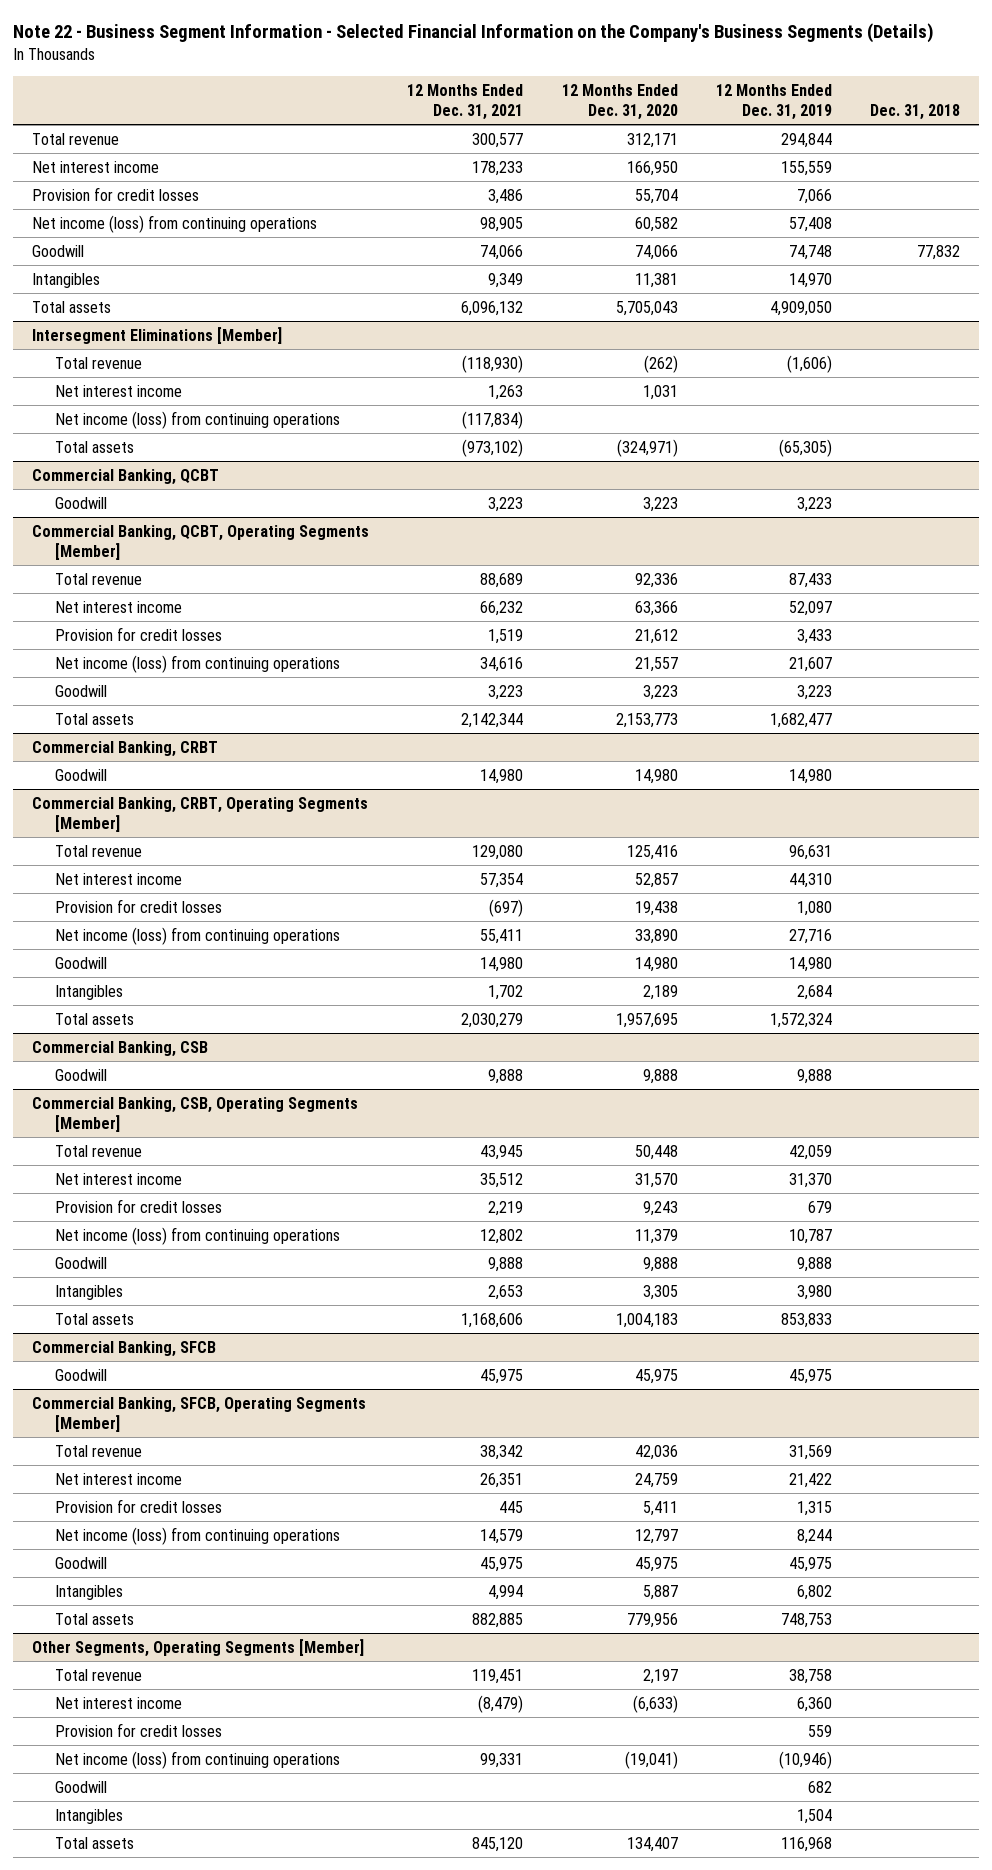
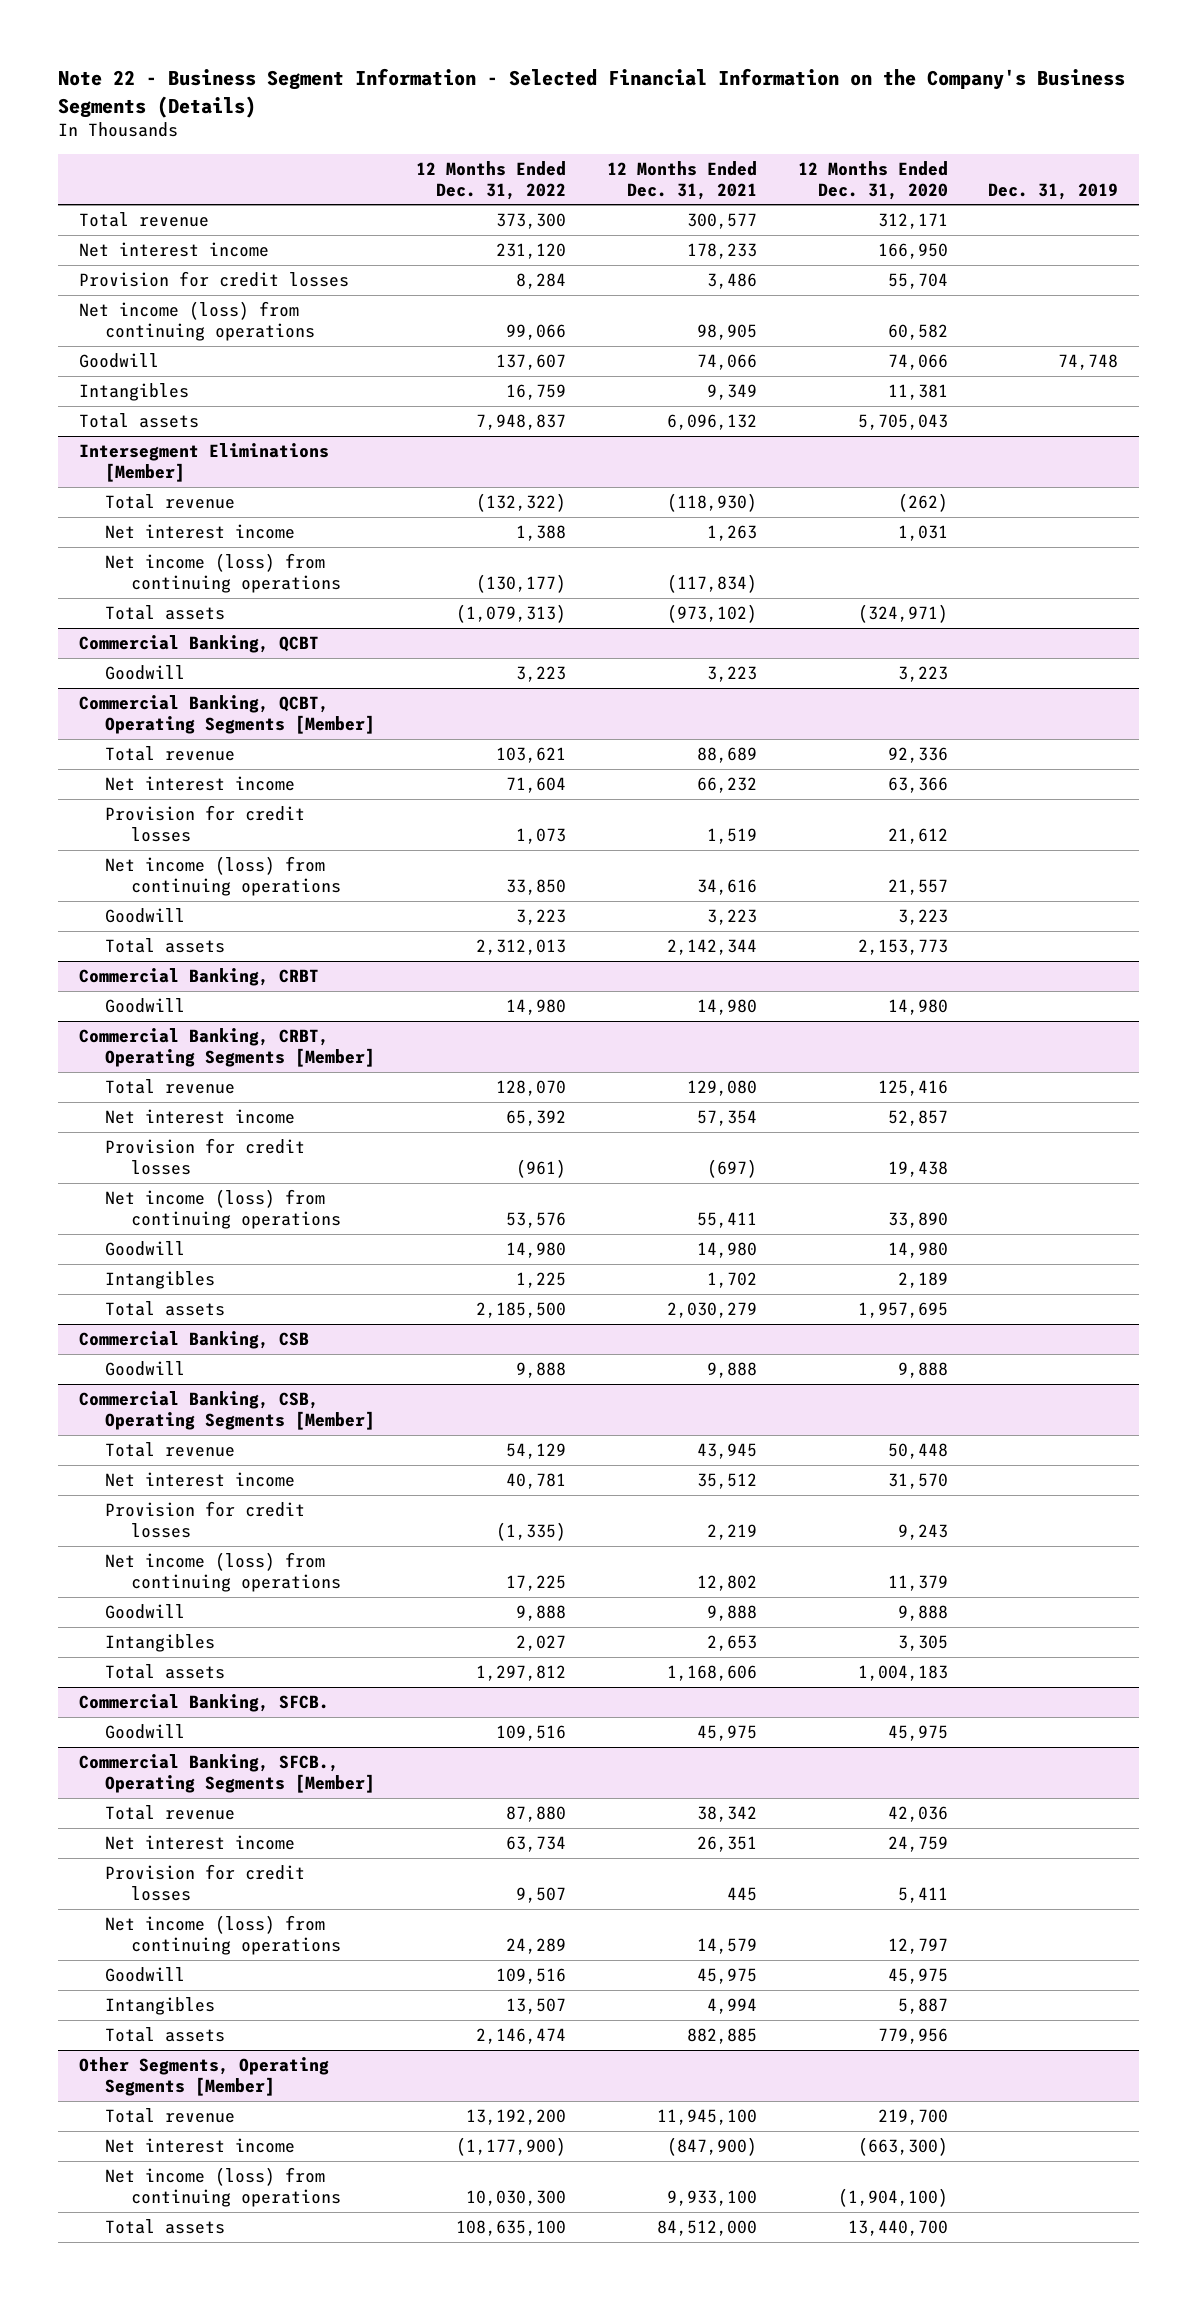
- | 12 Months Ended Dec. 31, 2021 | 12 Months Ended Dec. 31, 2020 | 12 Months Ended Dec. 31, 2019 | Dec. 31, 2018
+ | 12 Months Ended Dec. 31, 2022 | 12 Months Ended Dec. 31, 2021 | 12 Months Ended Dec. 31, 2020 | Dec. 31, 2019
- Commercial Banking, SFCB
+ Commercial Banking, SFCB.
- Commercial Banking, SFCB, Operating Segments [Member]
+ Commercial Banking, SFCB., Operating Segments [Member]
@ Other Segments, Operating Segments [Member]
- Total revenue | 119,451 | 2,197 | 38,758 |
- Net interest income | (8,479) | (6,633) | 6,360 |
- Provision for credit losses | | | 559 |
- Net income (loss) from continuing operations | 99,331 | (19,041) | (10,946) |
- Goodwill | | | 682 |
- Intangibles | | | 1,504 |
- Total assets | 845,120 | 134,407 | 116,968 |
+ Total revenue | 13,192,200 | 11,945,100 | 219,700 |
+ Net interest income | (1,177,900) | (847,900) | (663,300) |
+ Net income (loss) from continuing operations | 10,030,300 | 9,933,100 | (1,904,100) |
+ Total assets | 108,635,100 | 84,512,000 | 13,440,700 |

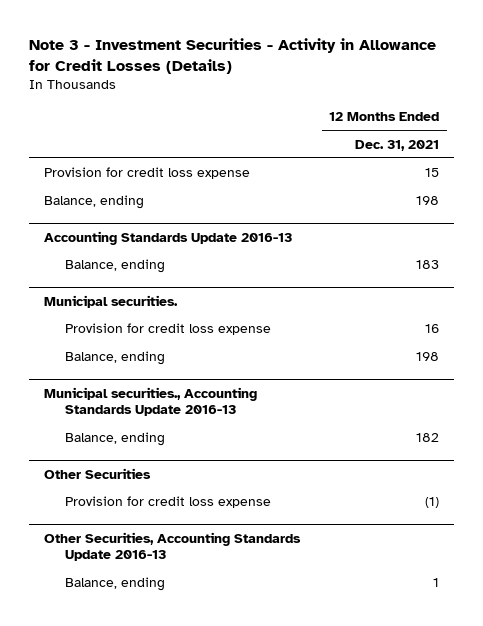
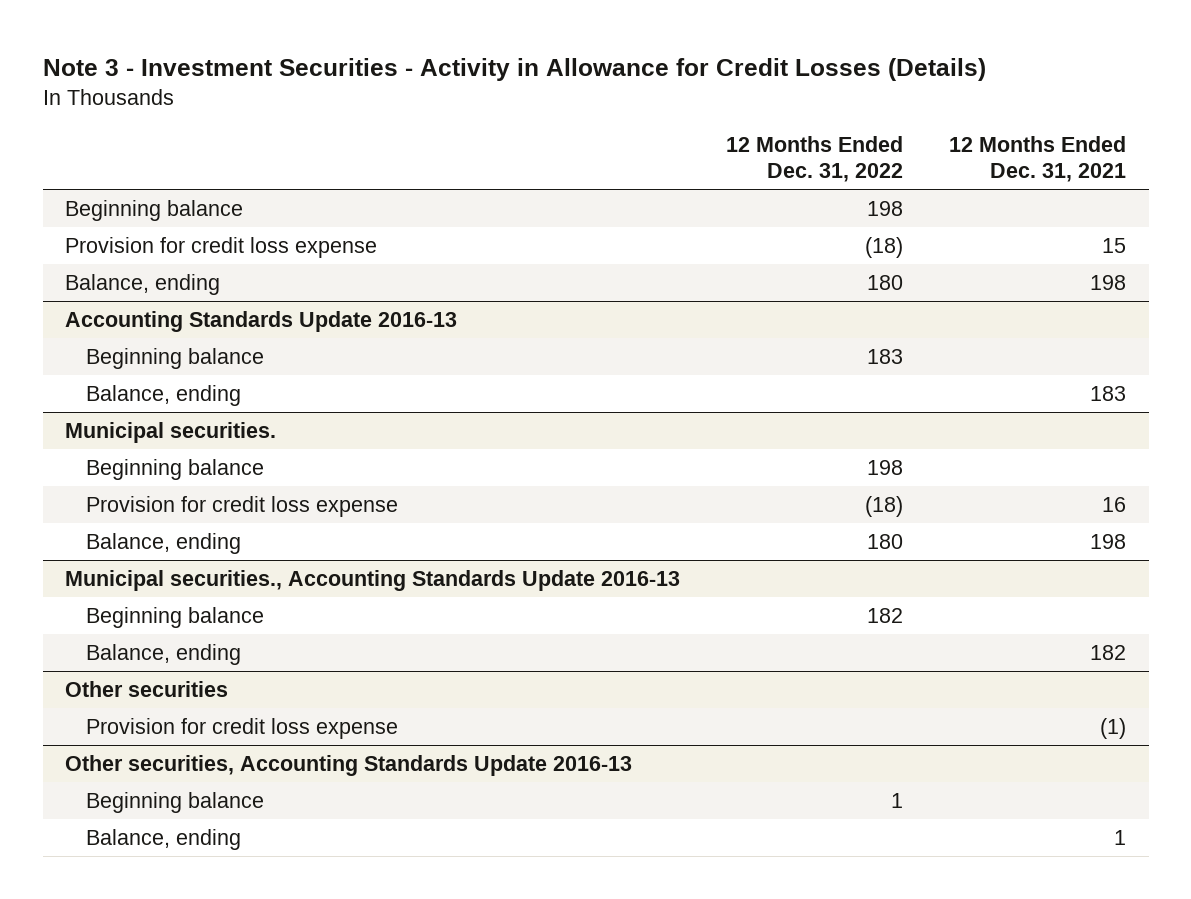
- | 12 Months Ended Dec. 31, 2021
+ | 12 Months Ended Dec. 31, 2022 | 12 Months Ended Dec. 31, 2021
+ Beginning balance | 198 |
@ Accounting Standards Update 2016-13
+ Beginning balance | 183 |
@ Municipal securities.
+ Beginning balance | 198 |
@ Municipal securities., Accounting Standards Update 2016-13
+ Beginning balance | 182 |
- Other Securities
+ Other securities
- Other Securities, Accounting Standards Update 2016-13
+ Other securities, Accounting Standards Update 2016-13
+ Beginning balance | 1 |

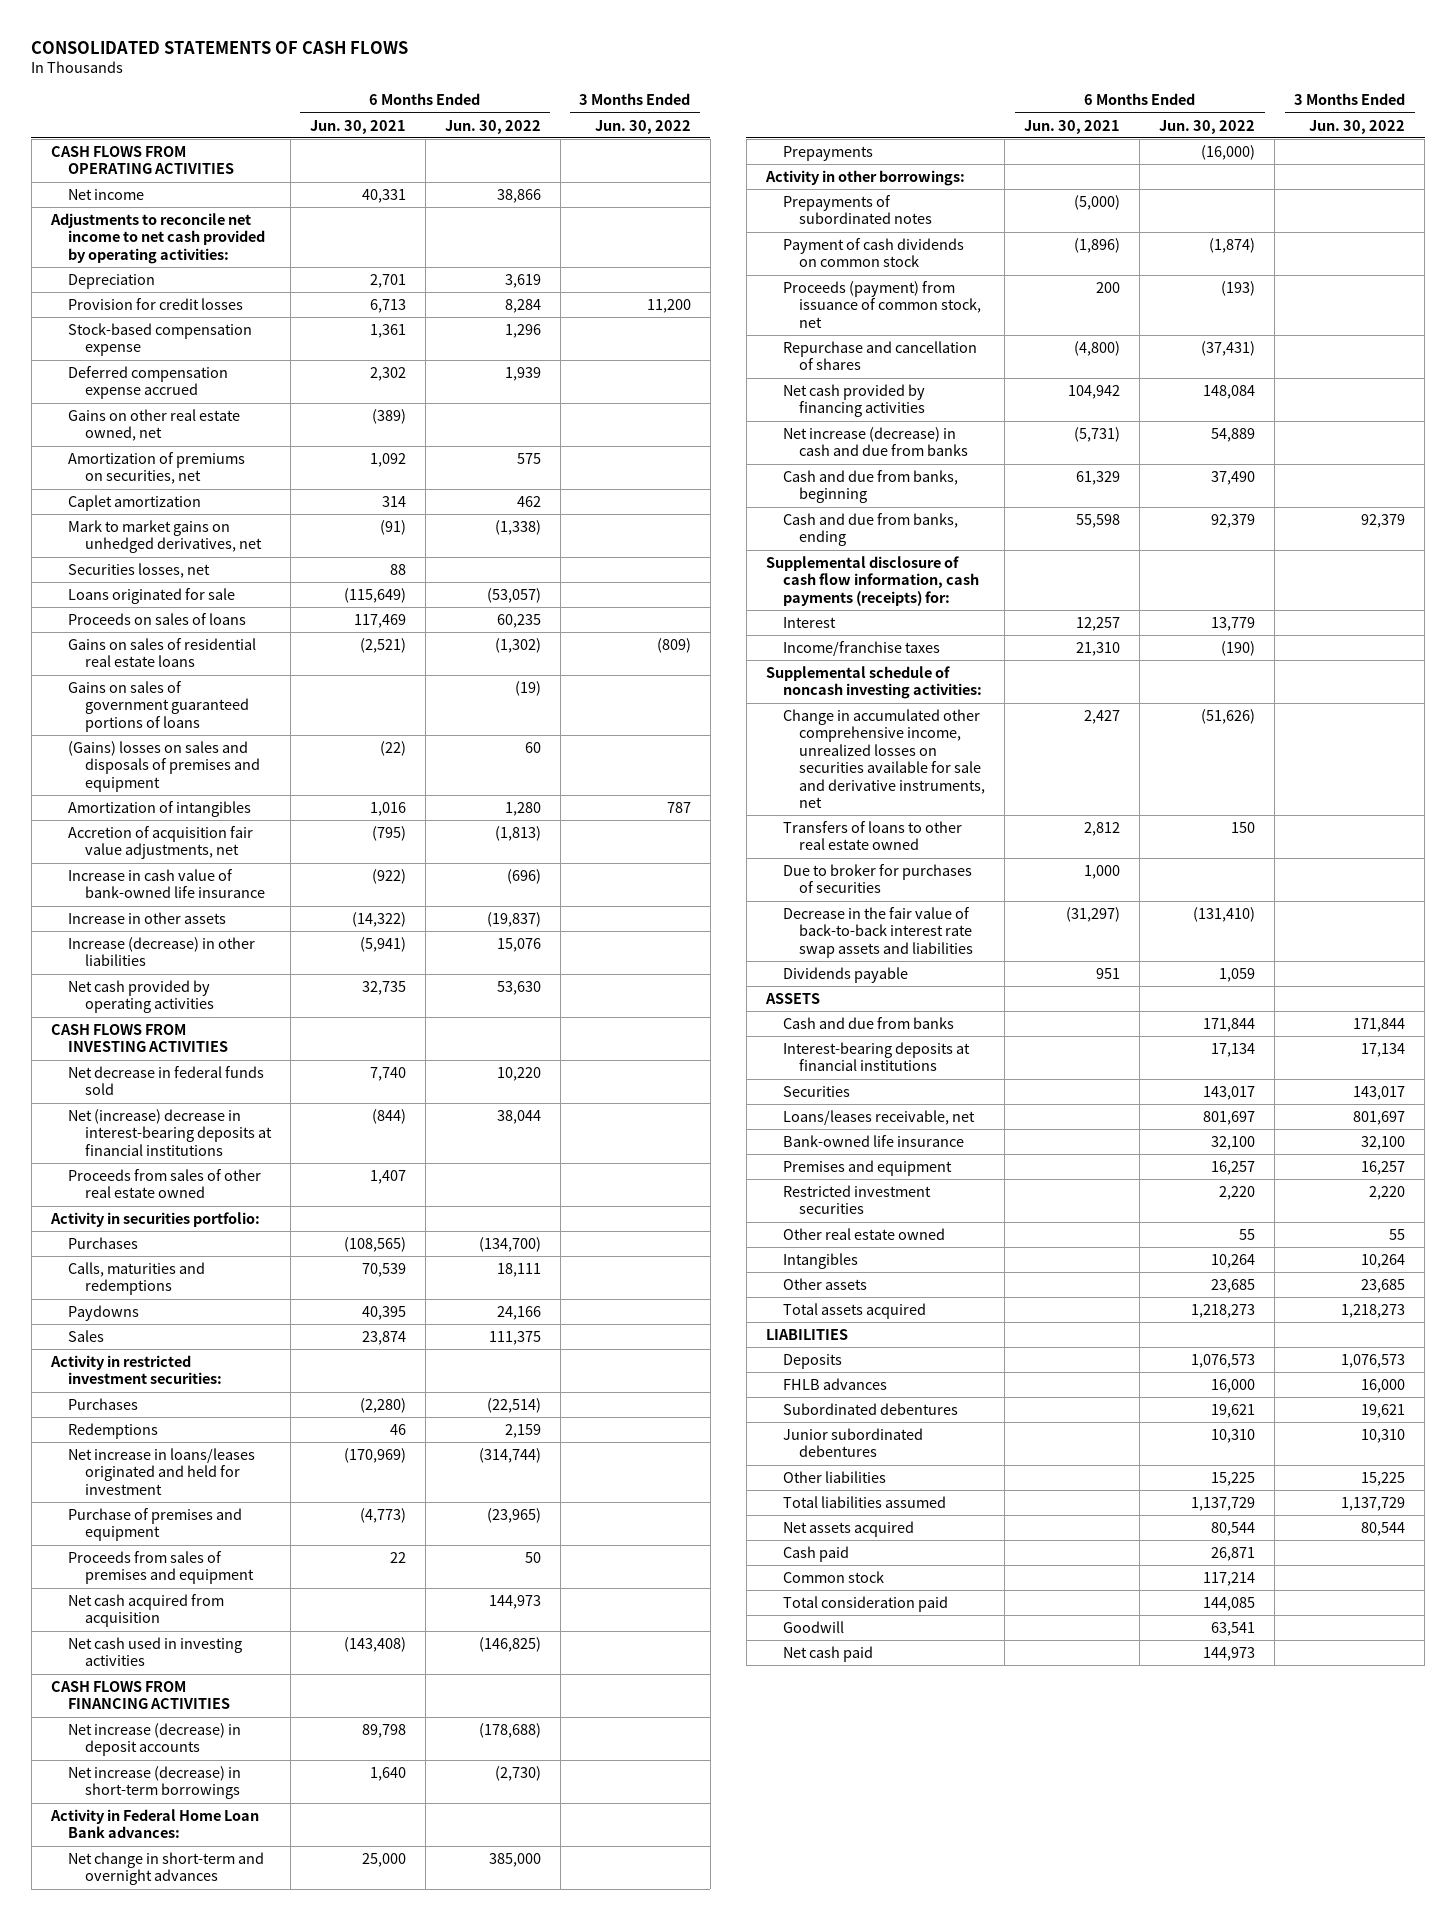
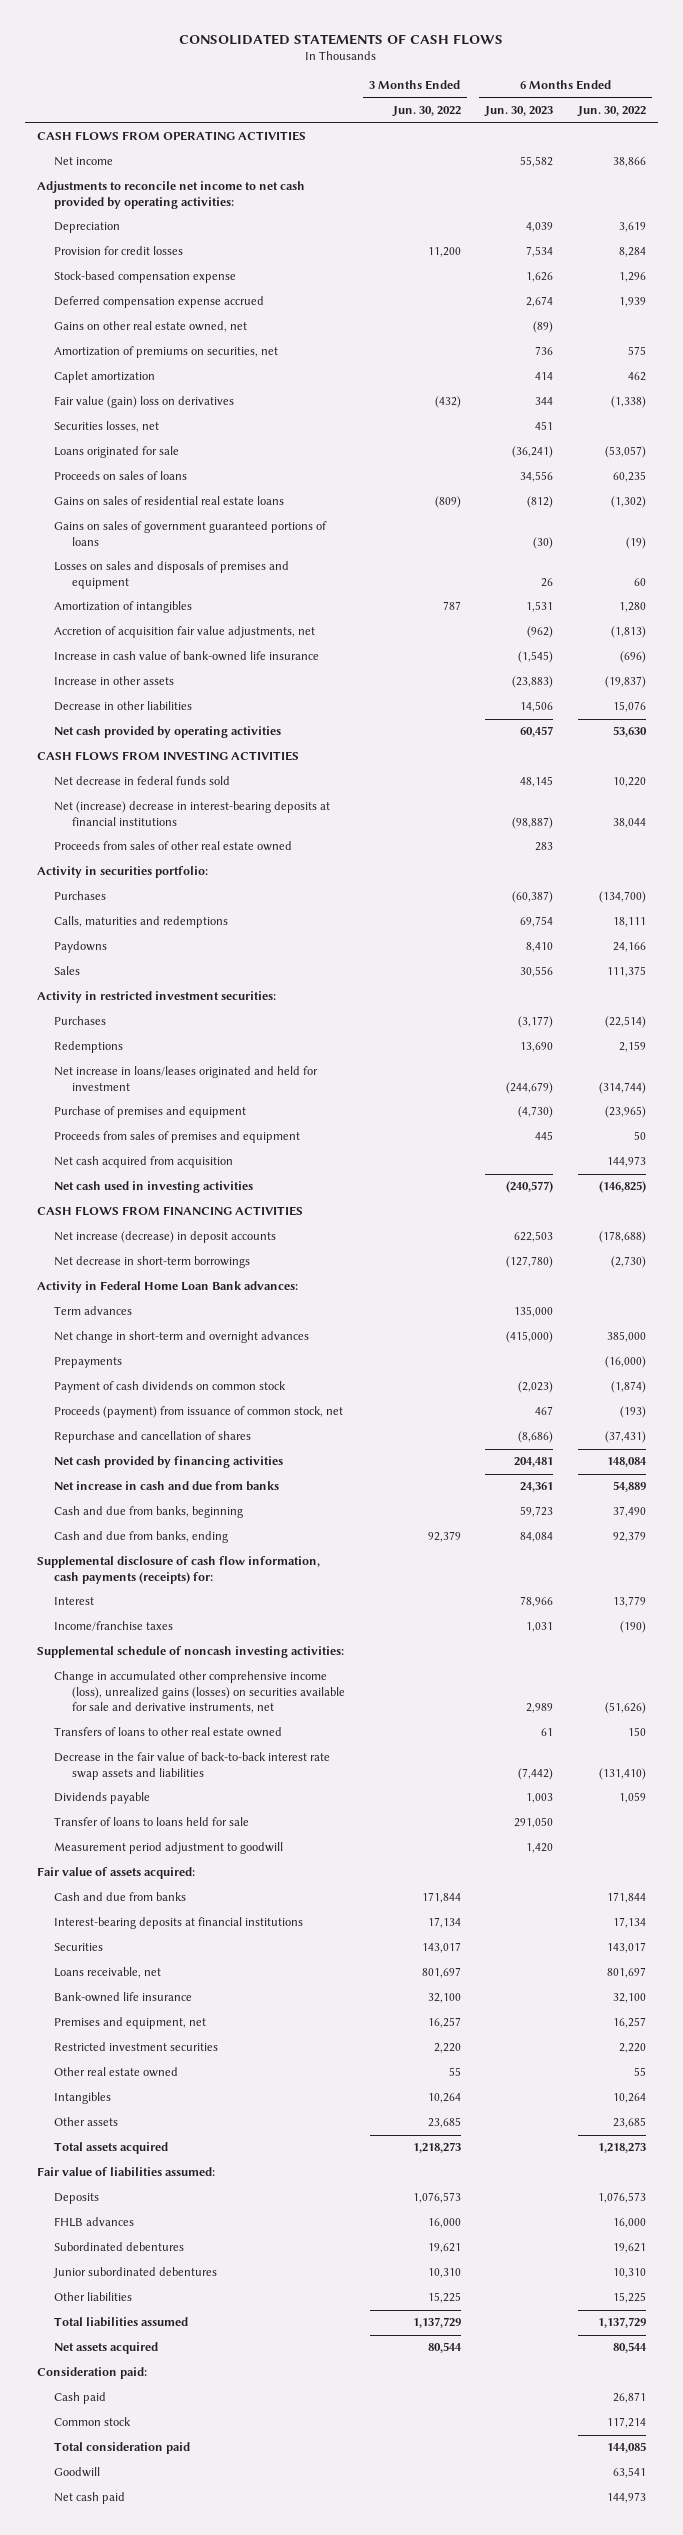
- | 6 Months Ended Jun. 30, 2021 | 6 Months Ended Jun. 30, 2022 | 3 Months Ended Jun. 30, 2022
+ | 3 Months Ended Jun. 30, 2022 | 6 Months Ended Jun. 30, 2023 | 6 Months Ended Jun. 30, 2022
- Mark to market gains on unhedged derivatives, net | (91) | (1,338) |
+ Fair value (gain) loss on derivatives | (432) | 344 | (1,338)
- (Gains) losses on sales and disposals of premises and equipment | (22) | 60 |
+ Losses on sales and disposals of premises and equipment | | 26 | 60
- Increase (decrease) in other liabilities | (5,941) | 15,076 |
+ Decrease in other liabilities | | 14,506 | 15,076
- Net increase (decrease) in short-term borrowings | 1,640 | (2,730) |
+ Net decrease in short-term borrowings | | (127,780) | (2,730)
+ Term advances | | 135,000 |
- Activity in other borrowings:
- Prepayments of subordinated notes | (5,000) | |
- Net increase (decrease) in cash and due from banks | (5,731) | 54,889 |
+ Net increase in cash and due from banks | | 24,361 | 54,889
- Change in accumulated other comprehensive income, unrealized losses on securities available for sale and derivative instruments, net | 2,427 | (51,626) |
+ Change in accumulated other comprehensive income (loss), unrealized gains (losses) on securities available for sale and derivative instruments, net | | 2,989 | (51,626)
- Due to broker for purchases of securities | 1,000 | |
- ASSETS
+ Transfer of loans to loans held for sale | | 291,050 |
+ Measurement period adjustment to goodwill | | 1,420 |
+ Fair value of assets acquired:
- Loans/leases receivable, net | | 801,697 | 801,697
+ Loans receivable, net | 801,697 | | 801,697
- Premises and equipment | | 16,257 | 16,257
+ Premises and equipment, net | 16,257 | | 16,257
- LIABILITIES
+ Fair value of liabilities assumed:
+ Consideration paid:

